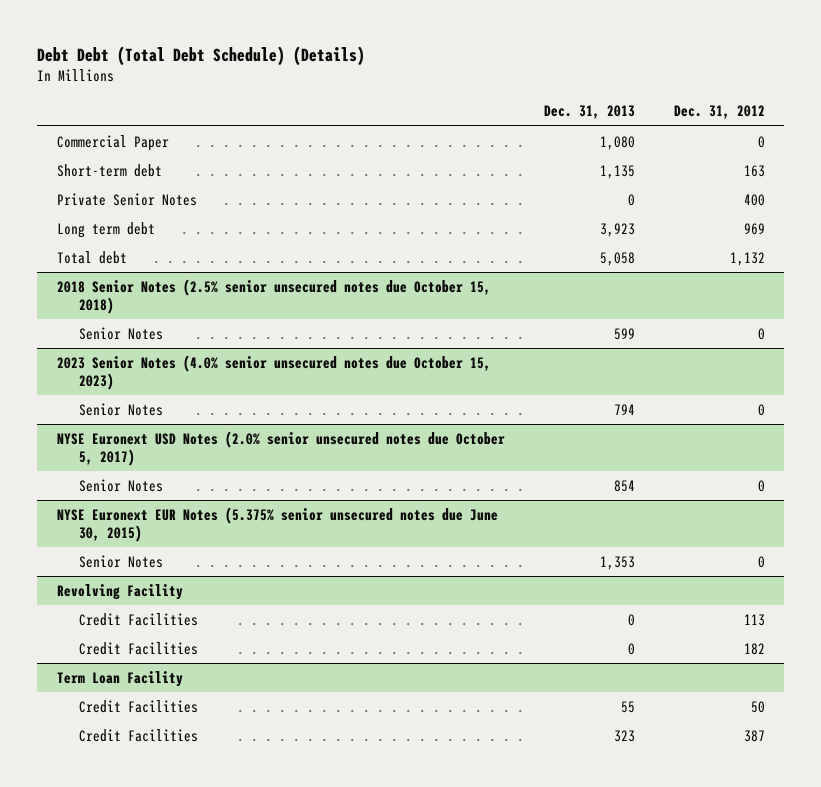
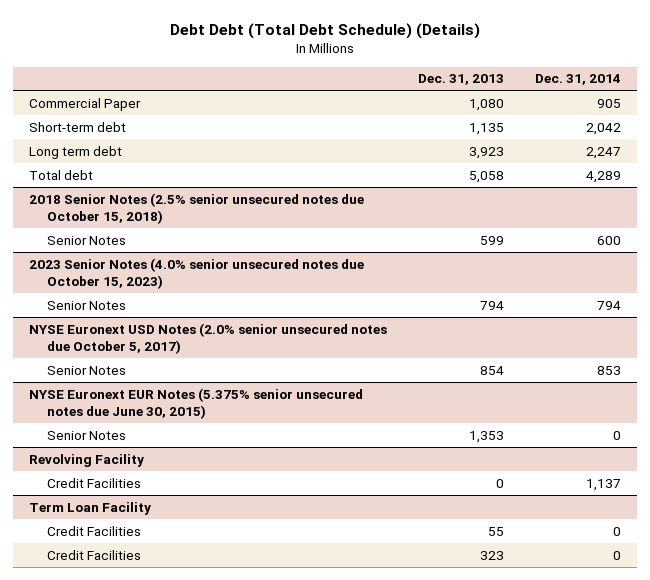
- | Dec. 31, 2013 | Dec. 31, 2012
+ | Dec. 31, 2013 | Dec. 31, 2014
- Private Senior Notes | 0 | 400
@ Revolving Facility
- Credit Facilities | 0 | 182

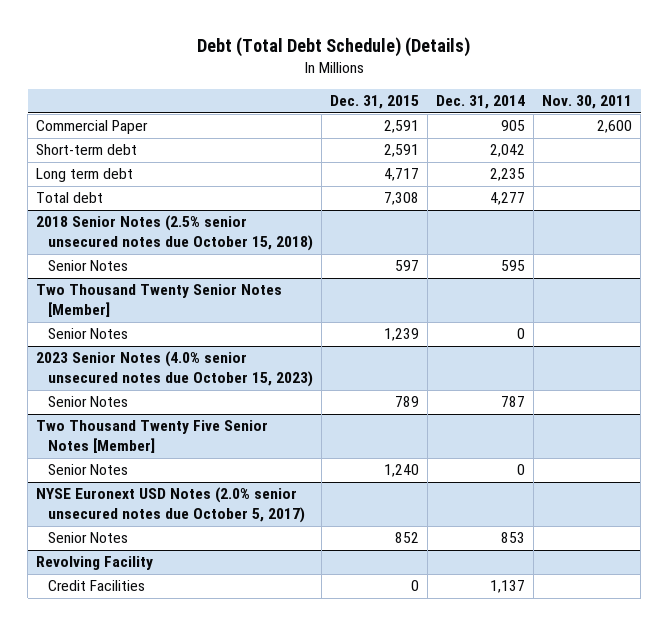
- Debt Debt (Total Debt Schedule) (Details)
+ Debt (Total Debt Schedule) (Details)
- | Dec. 31, 2013 | Dec. 31, 2014
+ | Dec. 31, 2015 | Dec. 31, 2014 | Nov. 30, 2011
- Long term debt | 3,923 | 2,247
- Total debt | 5,058 | 4,289
+ Long term debt | 4,717 | 2,235 |
+ Total debt | 7,308 | 4,277 |
@ 2018 Senior Notes (2.5% senior unsecured notes due October 15, 2018)
- Senior Notes | 599 | 600
+ Senior Notes | 597 | 595 |
+ Two Thousand Twenty Senior Notes [Member]
+ Senior Notes | 1,239 | 0 |
@ 2023 Senior Notes (4.0% senior unsecured notes due October 15, 2023)
- Senior Notes | 794 | 794
+ Senior Notes | 789 | 787 |
+ Two Thousand Twenty Five Senior Notes [Member]
+ Senior Notes | 1,240 | 0 |
- NYSE Euronext EUR Notes (5.375% senior unsecured notes due June 30, 2015)
- Senior Notes | 1,353 | 0
- Term Loan Facility
- Credit Facilities | 55 | 0
- Credit Facilities | 323 | 0

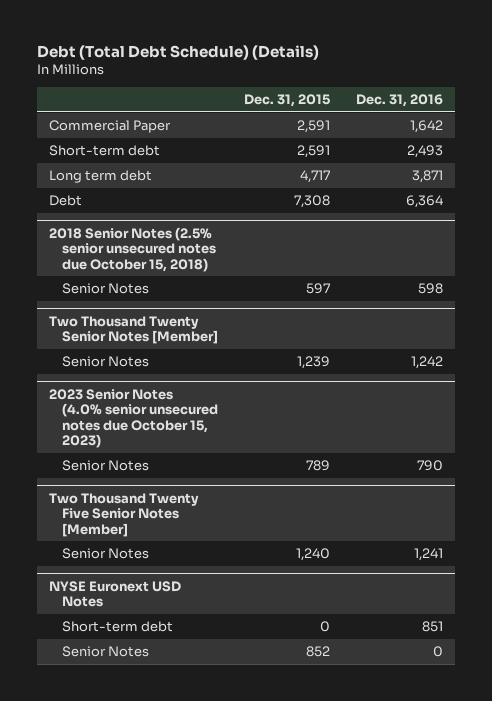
- | Dec. 31, 2015 | Dec. 31, 2014 | Nov. 30, 2011
+ | Dec. 31, 2015 | Dec. 31, 2016
- Total debt | 7,308 | 4,277 |
+ Debt | 7,308 | 6,364
- NYSE Euronext USD Notes (2.0% senior unsecured notes due October 5, 2017)
+ NYSE Euronext USD Notes
+ Short-term debt | 0 | 851
- Revolving Facility
- Credit Facilities | 0 | 1,137 |

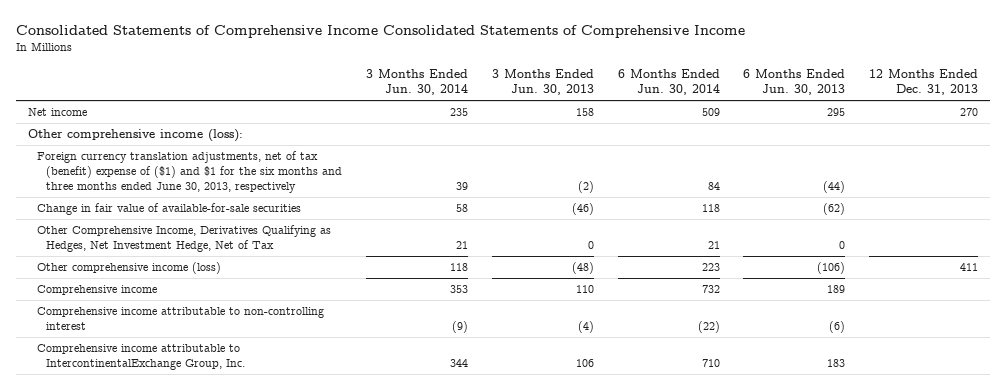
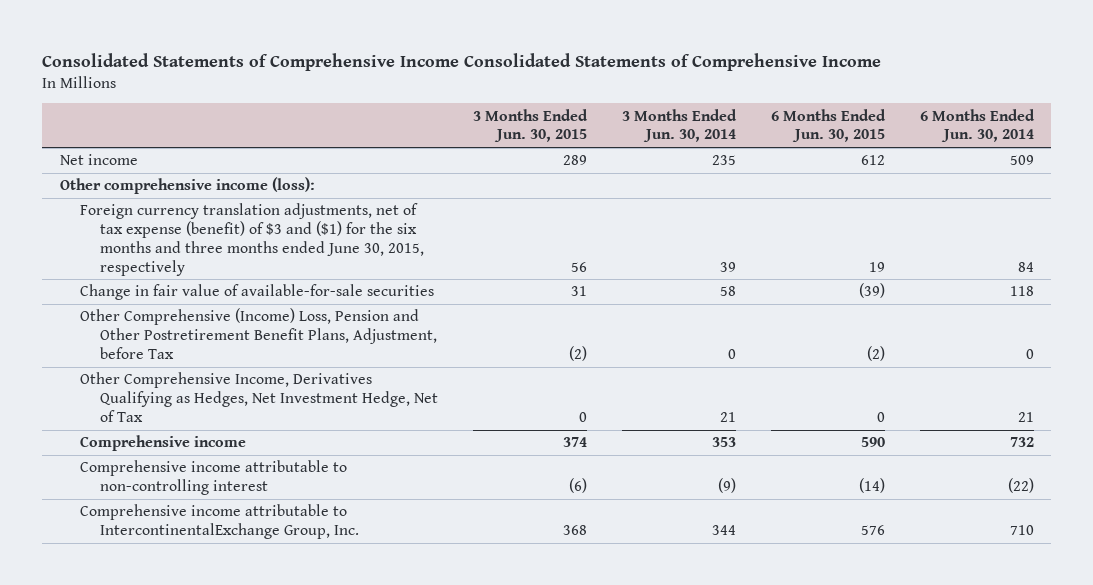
- | 3 Months Ended Jun. 30, 2014 | 3 Months Ended Jun. 30, 2013 | 6 Months Ended Jun. 30, 2014 | 6 Months Ended Jun. 30, 2013 | 12 Months Ended Dec. 31, 2013
+ | 3 Months Ended Jun. 30, 2015 | 3 Months Ended Jun. 30, 2014 | 6 Months Ended Jun. 30, 2015 | 6 Months Ended Jun. 30, 2014
- Foreign currency translation adjustments, net of tax (benefit) expense of ($1) and $1 for the six months and three months ended June 30, 2013, respectively | 39 | (2) | 84 | (44) |
+ Foreign currency translation adjustments, net of tax expense (benefit) of $3 and ($1) for the six months and three months ended June 30, 2015, respectively | 56 | 39 | 19 | 84
+ Other Comprehensive (Income) Loss, Pension and Other Postretirement Benefit Plans, Adjustment, before Tax | (2) | 0 | (2) | 0
- Other comprehensive income (loss) | 118 | (48) | 223 | (106) | 411

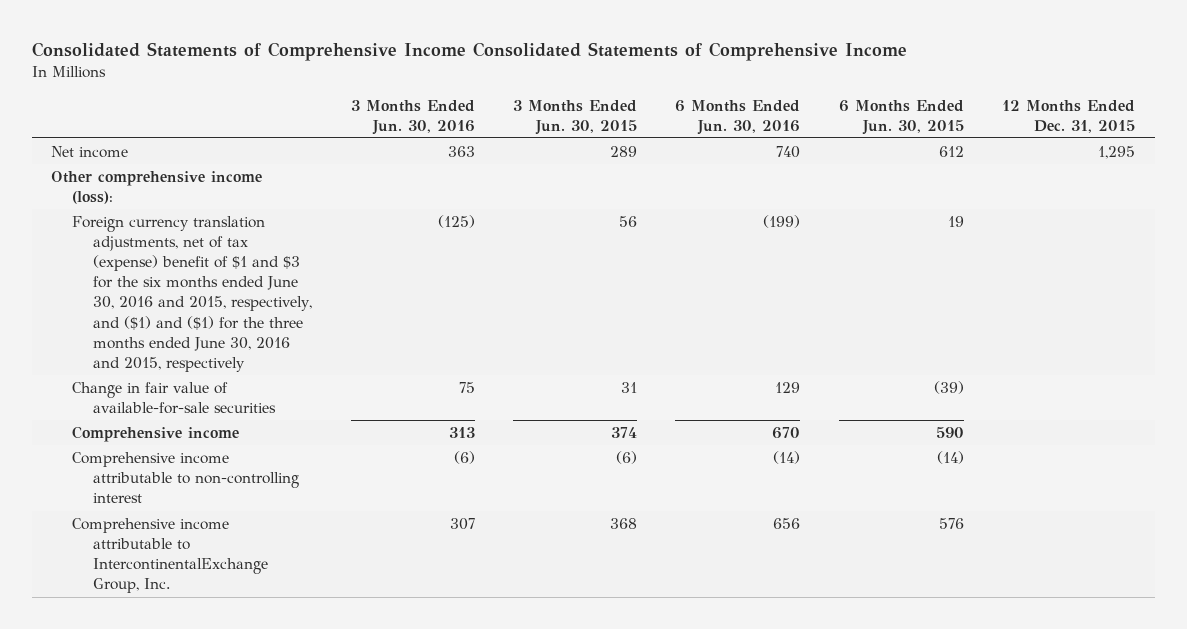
- | 3 Months Ended Jun. 30, 2015 | 3 Months Ended Jun. 30, 2014 | 6 Months Ended Jun. 30, 2015 | 6 Months Ended Jun. 30, 2014
+ | 3 Months Ended Jun. 30, 2016 | 3 Months Ended Jun. 30, 2015 | 6 Months Ended Jun. 30, 2016 | 6 Months Ended Jun. 30, 2015 | 12 Months Ended Dec. 31, 2015
- Foreign currency translation adjustments, net of tax expense (benefit) of $3 and ($1) for the six months and three months ended June 30, 2015, respectively | 56 | 39 | 19 | 84
+ Foreign currency translation adjustments, net of tax (expense) benefit of $1 and $3 for the six months ended June 30, 2016 and 2015, respectively, and ($1) and ($1) for the three months ended June 30, 2016 and 2015, respectively | (125) | 56 | (199) | 19 |
- Other Comprehensive (Income) Loss, Pension and Other Postretirement Benefit Plans, Adjustment, before Tax | (2) | 0 | (2) | 0
- Other Comprehensive Income, Derivatives Qualifying as Hedges, Net Investment Hedge, Net of Tax | 0 | 21 | 0 | 21

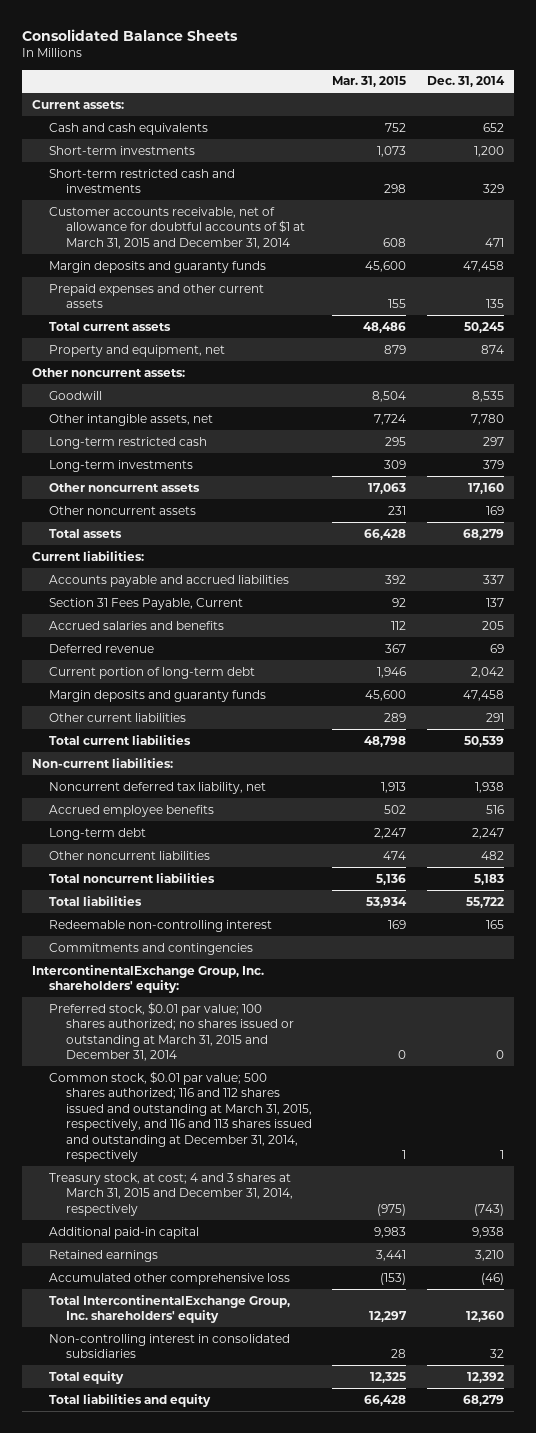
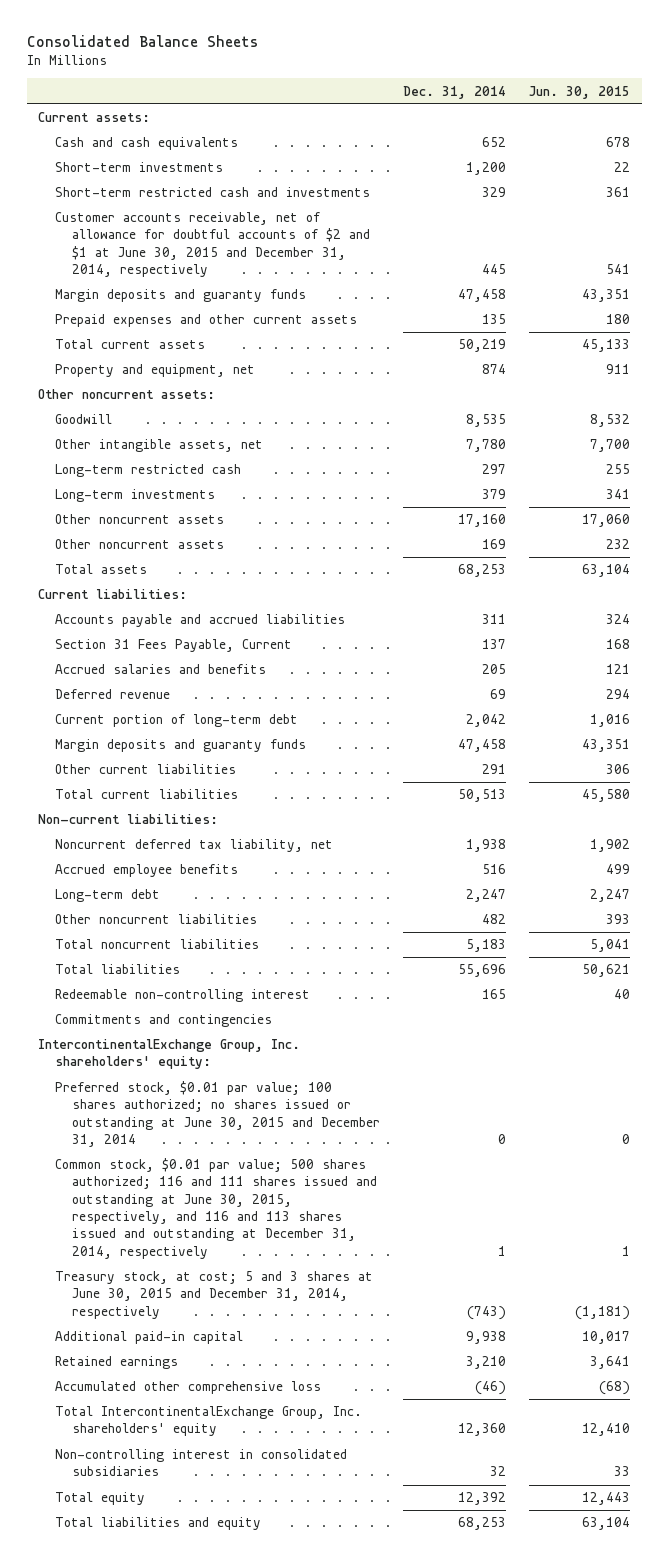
- | Mar. 31, 2015 | Dec. 31, 2014
+ | Dec. 31, 2014 | Jun. 30, 2015
- Customer accounts receivable, net of allowance for doubtful accounts of $1 at March 31, 2015 and December 31, 2014 | 608 | 471
+ Customer accounts receivable, net of allowance for doubtful accounts of $2 and $1 at June 30, 2015 and December 31, 2014, respectively | 445 | 541
- Total current assets | 48,486 | 50,245
+ Total current assets | 50,219 | 45,133
- Total assets | 66,428 | 68,279
+ Total assets | 68,253 | 63,104
- Accounts payable and accrued liabilities | 392 | 337
+ Accounts payable and accrued liabilities | 311 | 324
- Total current liabilities | 48,798 | 50,539
+ Total current liabilities | 50,513 | 45,580
- Total liabilities | 53,934 | 55,722
+ Total liabilities | 55,696 | 50,621
- Preferred stock, $0.01 par value; 100 shares authorized; no shares issued or outstanding at March 31, 2015 and December 31, 2014 | 0 | 0
- Common stock, $0.01 par value; 500 shares authorized; 116 and 112 shares issued and outstanding at March 31, 2015, respectively, and 116 and 113 shares issued and outstanding at December 31, 2014, respectively | 1 | 1
- Treasury stock, at cost; 4 and 3 shares at March 31, 2015 and December 31, 2014, respectively | (975) | (743)
+ Preferred stock, $0.01 par value; 100 shares authorized; no shares issued or outstanding at June 30, 2015 and December 31, 2014 | 0 | 0
+ Common stock, $0.01 par value; 500 shares authorized; 116 and 111 shares issued and outstanding at June 30, 2015, respectively, and 116 and 113 shares issued and outstanding at December 31, 2014, respectively | 1 | 1
+ Treasury stock, at cost; 5 and 3 shares at June 30, 2015 and December 31, 2014, respectively | (743) | (1,181)
- Total liabilities and equity | 66,428 | 68,279
+ Total liabilities and equity | 68,253 | 63,104

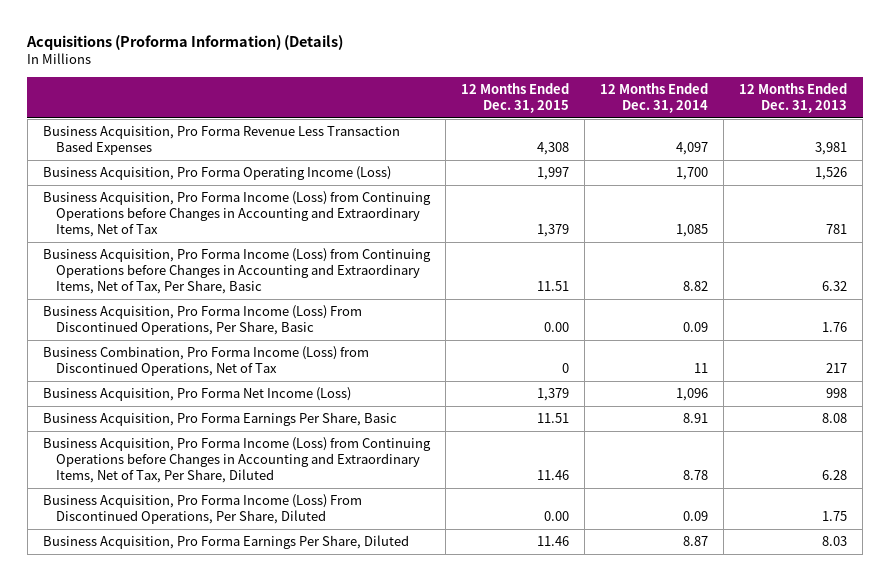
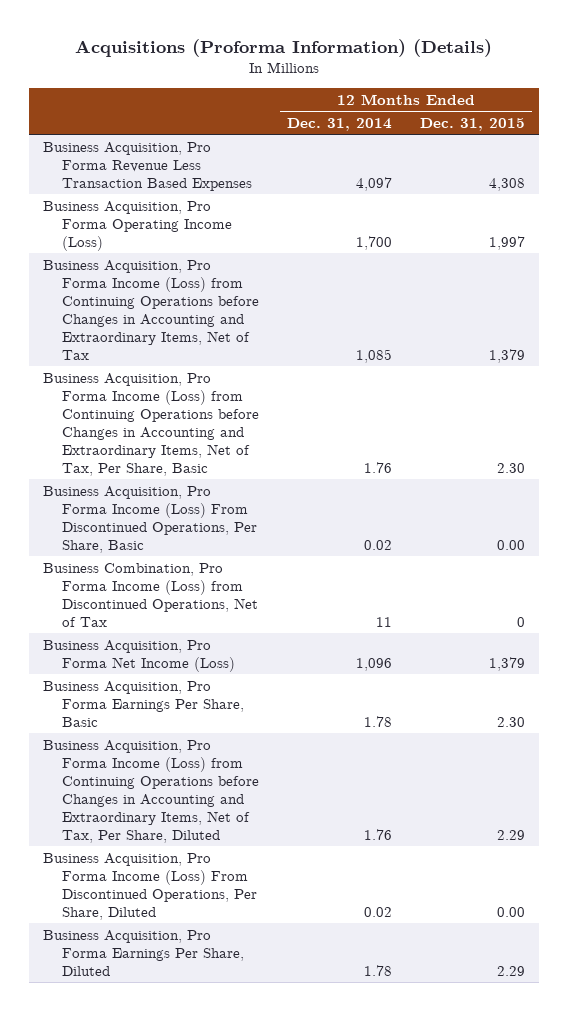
- | 12 Months Ended Dec. 31, 2015 | 12 Months Ended Dec. 31, 2014 | 12 Months Ended Dec. 31, 2013
+ | 12 Months Ended Dec. 31, 2014 | 12 Months Ended Dec. 31, 2015
- Business Acquisition, Pro Forma Income (Loss) from Continuing Operations before Changes in Accounting and Extraordinary Items, Net of Tax, Per Share, Basic | 11.51 | 8.82 | 6.32
- Business Acquisition, Pro Forma Income (Loss) From Discontinued Operations, Per Share, Basic | 0.00 | 0.09 | 1.76
+ Business Acquisition, Pro Forma Income (Loss) from Continuing Operations before Changes in Accounting and Extraordinary Items, Net of Tax, Per Share, Basic | 1.76 | 2.30
+ Business Acquisition, Pro Forma Income (Loss) From Discontinued Operations, Per Share, Basic | 0.02 | 0.00
- Business Acquisition, Pro Forma Earnings Per Share, Basic | 11.51 | 8.91 | 8.08
- Business Acquisition, Pro Forma Income (Loss) from Continuing Operations before Changes in Accounting and Extraordinary Items, Net of Tax, Per Share, Diluted | 11.46 | 8.78 | 6.28
- Business Acquisition, Pro Forma Income (Loss) From Discontinued Operations, Per Share, Diluted | 0.00 | 0.09 | 1.75
- Business Acquisition, Pro Forma Earnings Per Share, Diluted | 11.46 | 8.87 | 8.03
+ Business Acquisition, Pro Forma Earnings Per Share, Basic | 1.78 | 2.30
+ Business Acquisition, Pro Forma Income (Loss) from Continuing Operations before Changes in Accounting and Extraordinary Items, Net of Tax, Per Share, Diluted | 1.76 | 2.29
+ Business Acquisition, Pro Forma Income (Loss) From Discontinued Operations, Per Share, Diluted | 0.02 | 0.00
+ Business Acquisition, Pro Forma Earnings Per Share, Diluted | 1.78 | 2.29

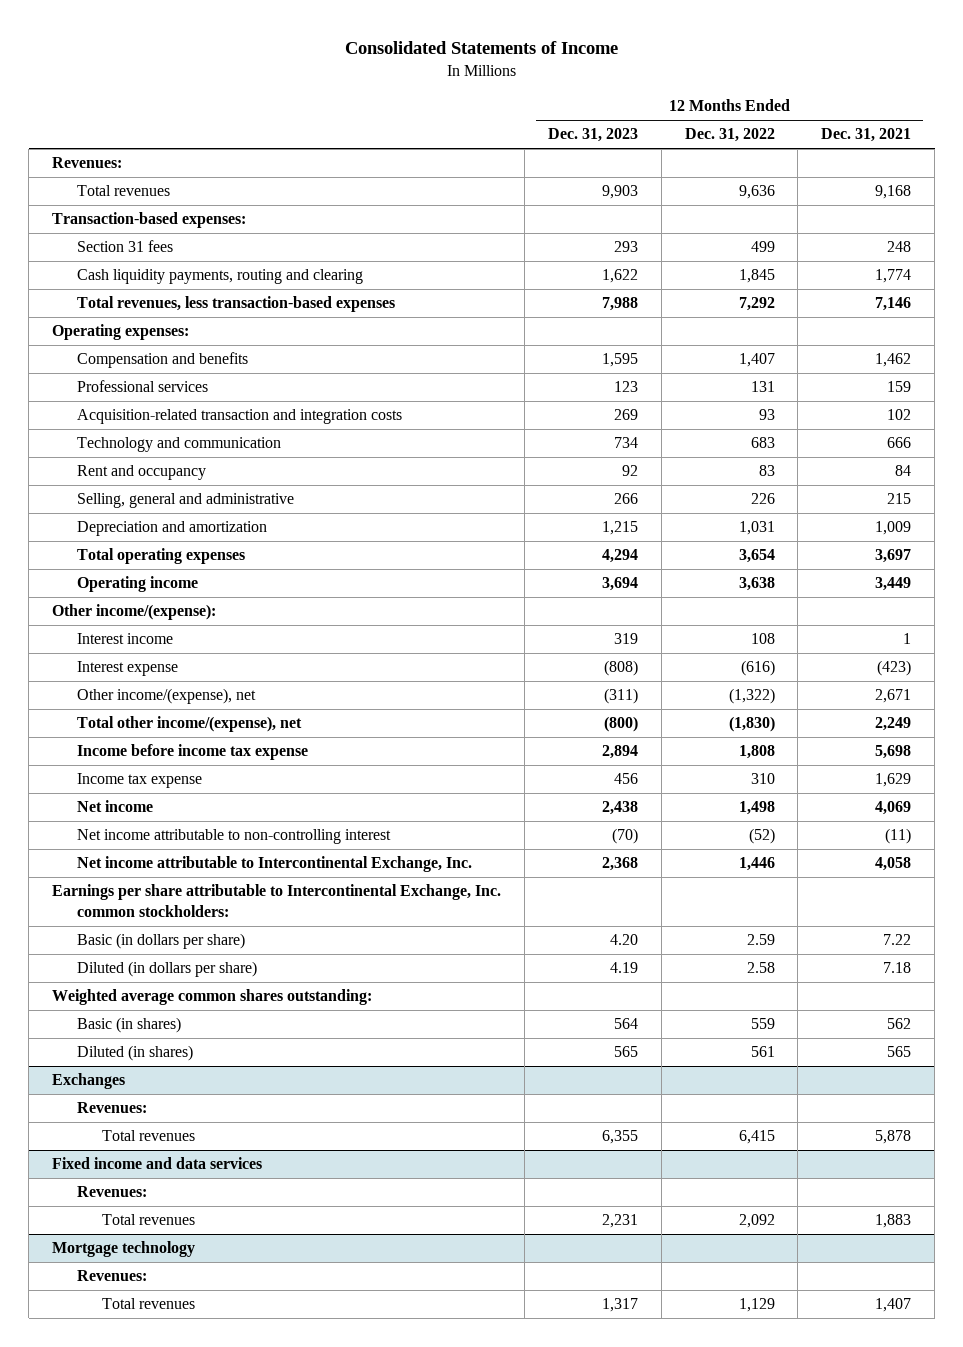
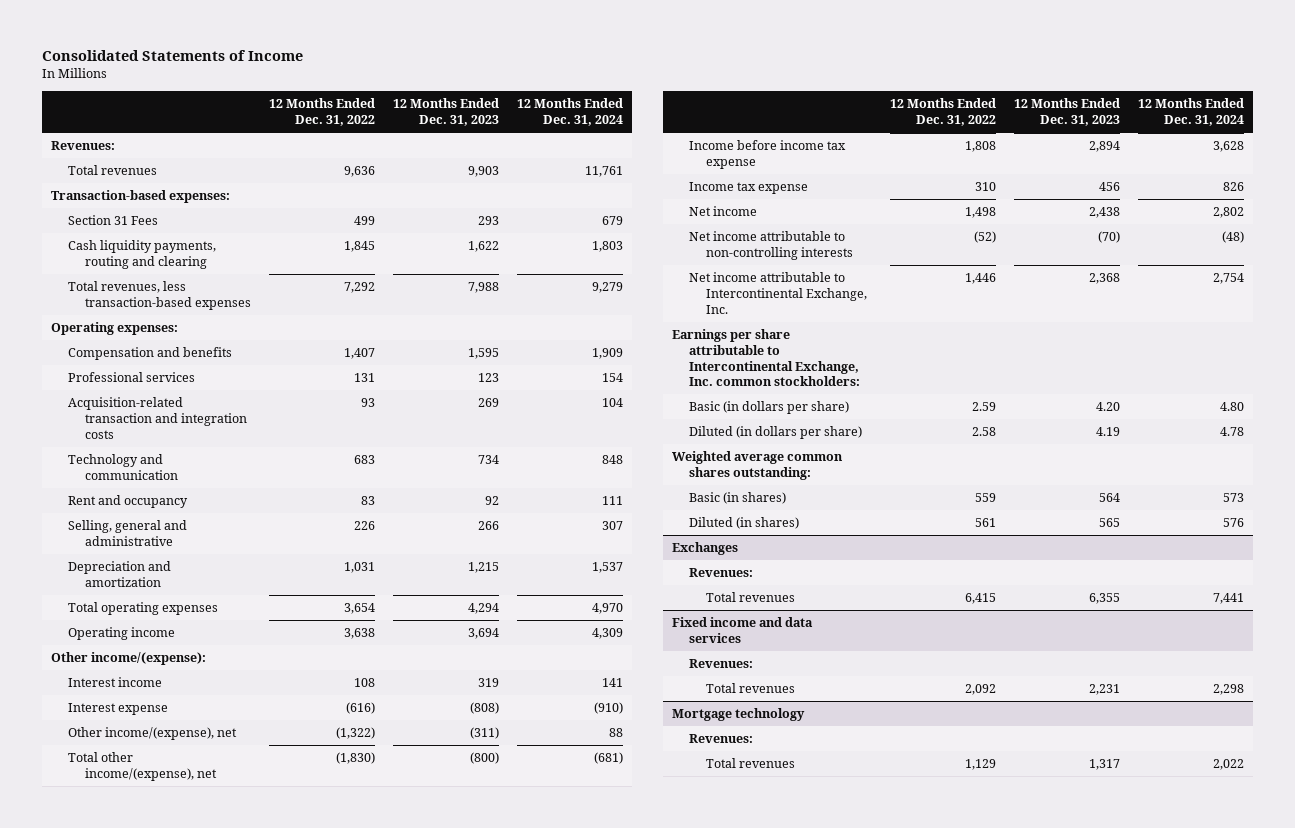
- | 12 Months Ended Dec. 31, 2023 | 12 Months Ended Dec. 31, 2022 | 12 Months Ended Dec. 31, 2021
+ | 12 Months Ended Dec. 31, 2022 | 12 Months Ended Dec. 31, 2023 | 12 Months Ended Dec. 31, 2024
- Section 31 fees | 293 | 499 | 248
+ Section 31 Fees | 499 | 293 | 679
- Net income attributable to non-controlling interest | (70) | (52) | (11)
+ Net income attributable to non-controlling interests | (52) | (70) | (48)

